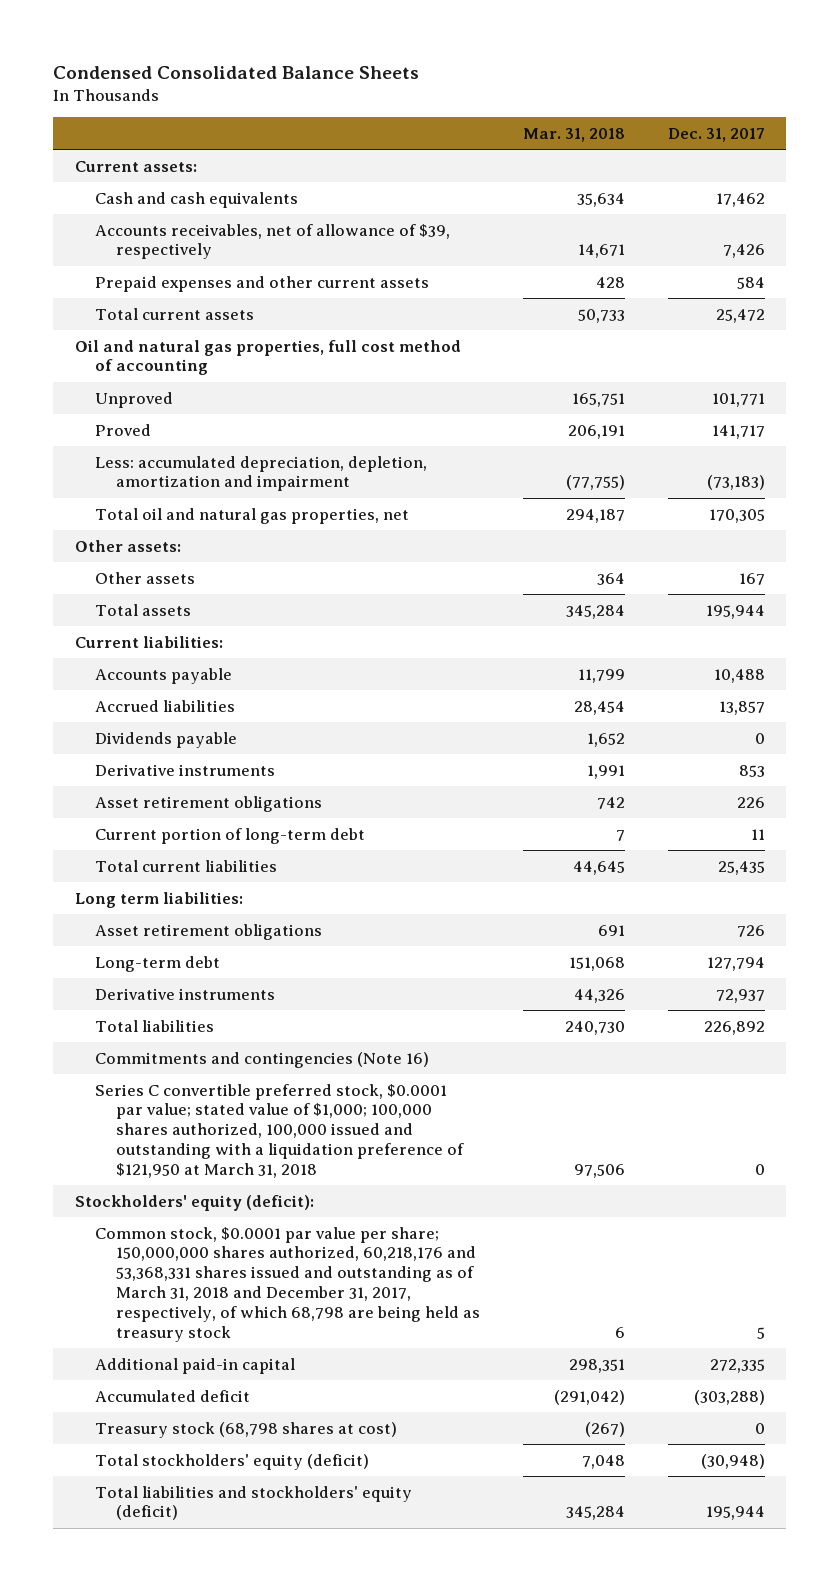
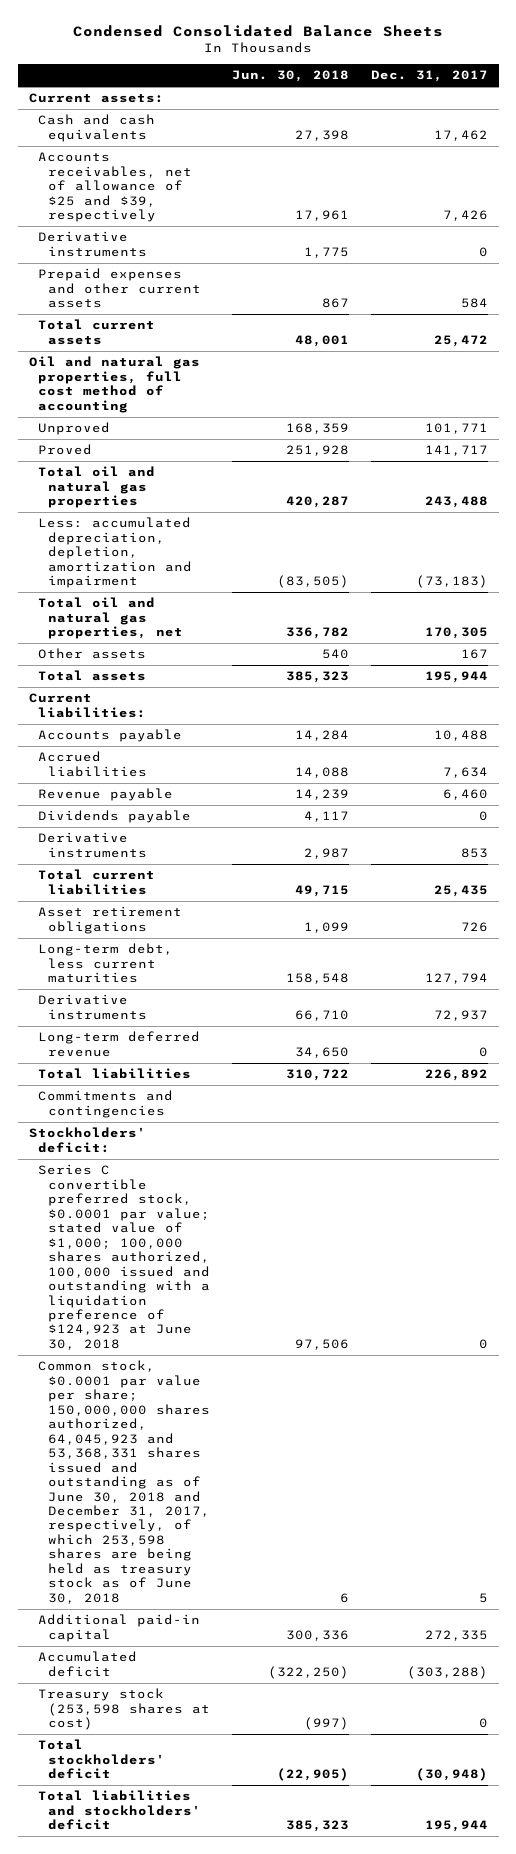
- | Mar. 31, 2018 | Dec. 31, 2017
+ | Jun. 30, 2018 | Dec. 31, 2017
- Accounts receivables, net of allowance of $39, respectively | 14,671 | 7,426
+ Accounts receivables, net of allowance of $25 and $39, respectively | 17,961 | 7,426
+ Derivative instruments | 1,775 | 0
+ Total oil and natural gas properties | 420,287 | 243,488
- Other assets:
- Accrued liabilities | 28,454 | 13,857
+ Accrued liabilities | 14,088 | 7,634
+ Revenue payable | 14,239 | 6,460
- Asset retirement obligations | 742 | 226
- Current portion of long-term debt | 7 | 11
- Long term liabilities:
- Long-term debt | 151,068 | 127,794
+ Long-term debt, less current maturities | 158,548 | 127,794
+ Long-term deferred revenue | 34,650 | 0
- Commitments and contingencies (Note 16)
- Series C convertible preferred stock, $0.0001 par value; stated value of $1,000; 100,000 shares authorized, 100,000 issued and outstanding with a liquidation preference of $121,950 at March 31, 2018 | 97,506 | 0
- Stockholders' equity (deficit):
- Common stock, $0.0001 par value per share; 150,000,000 shares authorized, 60,218,176 and 53,368,331 shares issued and outstanding as of March 31, 2018 and December 31, 2017, respectively, of which 68,798 are being held as treasury stock | 6 | 5
+ Commitments and contingencies
+ Stockholders' deficit:
+ Series C convertible preferred stock, $0.0001 par value; stated value of $1,000; 100,000 shares authorized, 100,000 issued and outstanding with a liquidation preference of $124,923 at June 30, 2018 | 97,506 | 0
+ Common stock, $0.0001 par value per share; 150,000,000 shares authorized, 64,045,923 and 53,368,331 shares issued and outstanding as of June 30, 2018 and December 31, 2017, respectively, of which 253,598 shares are being held as treasury stock as of June 30, 2018 | 6 | 5
- Treasury stock (68,798 shares at cost) | (267) | 0
- Total stockholders' equity (deficit) | 7,048 | (30,948)
- Total liabilities and stockholders' equity (deficit) | 345,284 | 195,944
+ Treasury stock (253,598 shares at cost) | (997) | 0
+ Total stockholders' deficit | (22,905) | (30,948)
+ Total liabilities and stockholders' deficit | 385,323 | 195,944

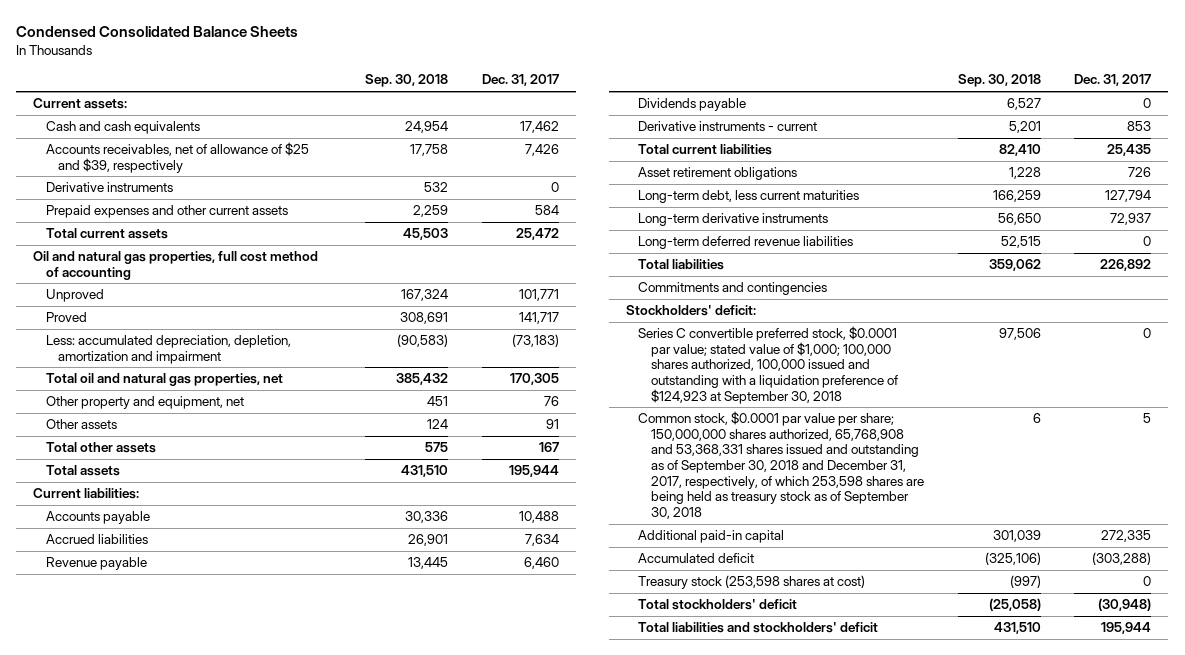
- | Jun. 30, 2018 | Dec. 31, 2017
+ | Sep. 30, 2018 | Dec. 31, 2017
- Total oil and natural gas properties | 420,287 | 243,488
- Other assets | 540 | 167
+ Other property and equipment, net | 451 | 76
+ Other assets | 124 | 91
+ Total other assets | 575 | 167
- Derivative instruments | 2,987 | 853
+ Derivative instruments - current | 5,201 | 853
- Derivative instruments | 66,710 | 72,937
- Long-term deferred revenue | 34,650 | 0
+ Long-term derivative instruments | 56,650 | 72,937
+ Long-term deferred revenue liabilities | 52,515 | 0
- Series C convertible preferred stock, $0.0001 par value; stated value of $1,000; 100,000 shares authorized, 100,000 issued and outstanding with a liquidation preference of $124,923 at June 30, 2018 | 97,506 | 0
- Common stock, $0.0001 par value per share; 150,000,000 shares authorized, 64,045,923 and 53,368,331 shares issued and outstanding as of June 30, 2018 and December 31, 2017, respectively, of which 253,598 shares are being held as treasury stock as of June 30, 2018 | 6 | 5
+ Series C convertible preferred stock, $0.0001 par value; stated value of $1,000; 100,000 shares authorized, 100,000 issued and outstanding with a liquidation preference of $124,923 at September 30, 2018 | 97,506 | 0
+ Common stock, $0.0001 par value per share; 150,000,000 shares authorized, 65,768,908 and 53,368,331 shares issued and outstanding as of September 30, 2018 and December 31, 2017, respectively, of which 253,598 shares are being held as treasury stock as of September 30, 2018 | 6 | 5

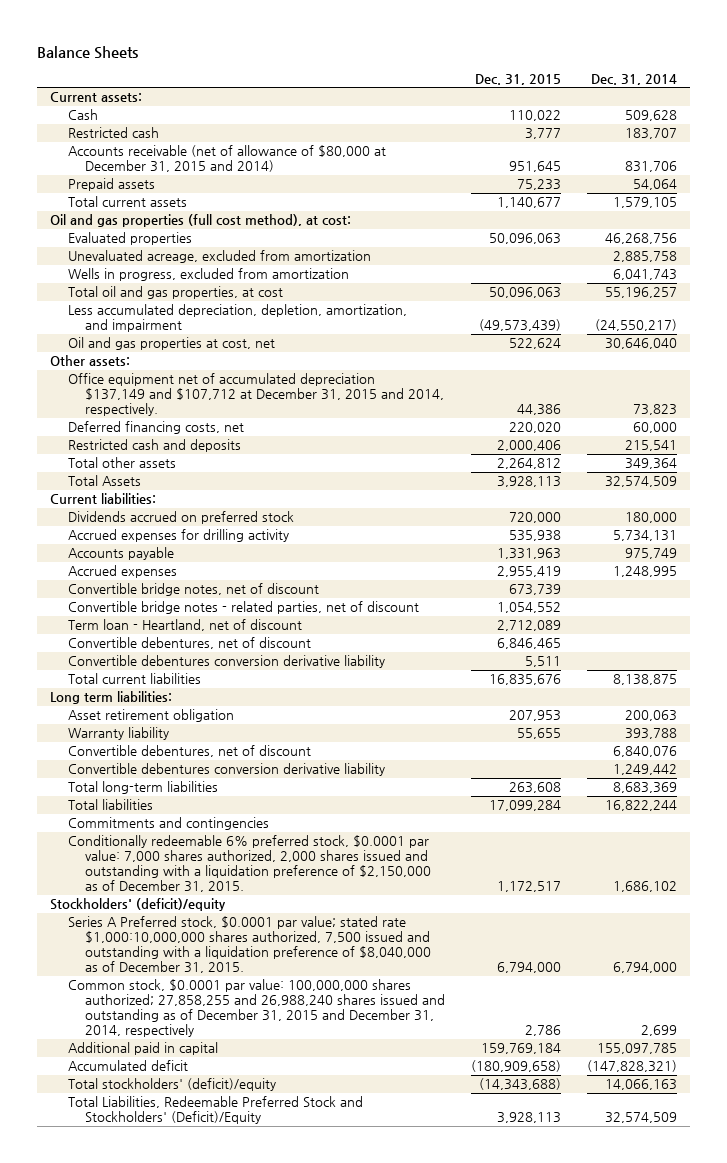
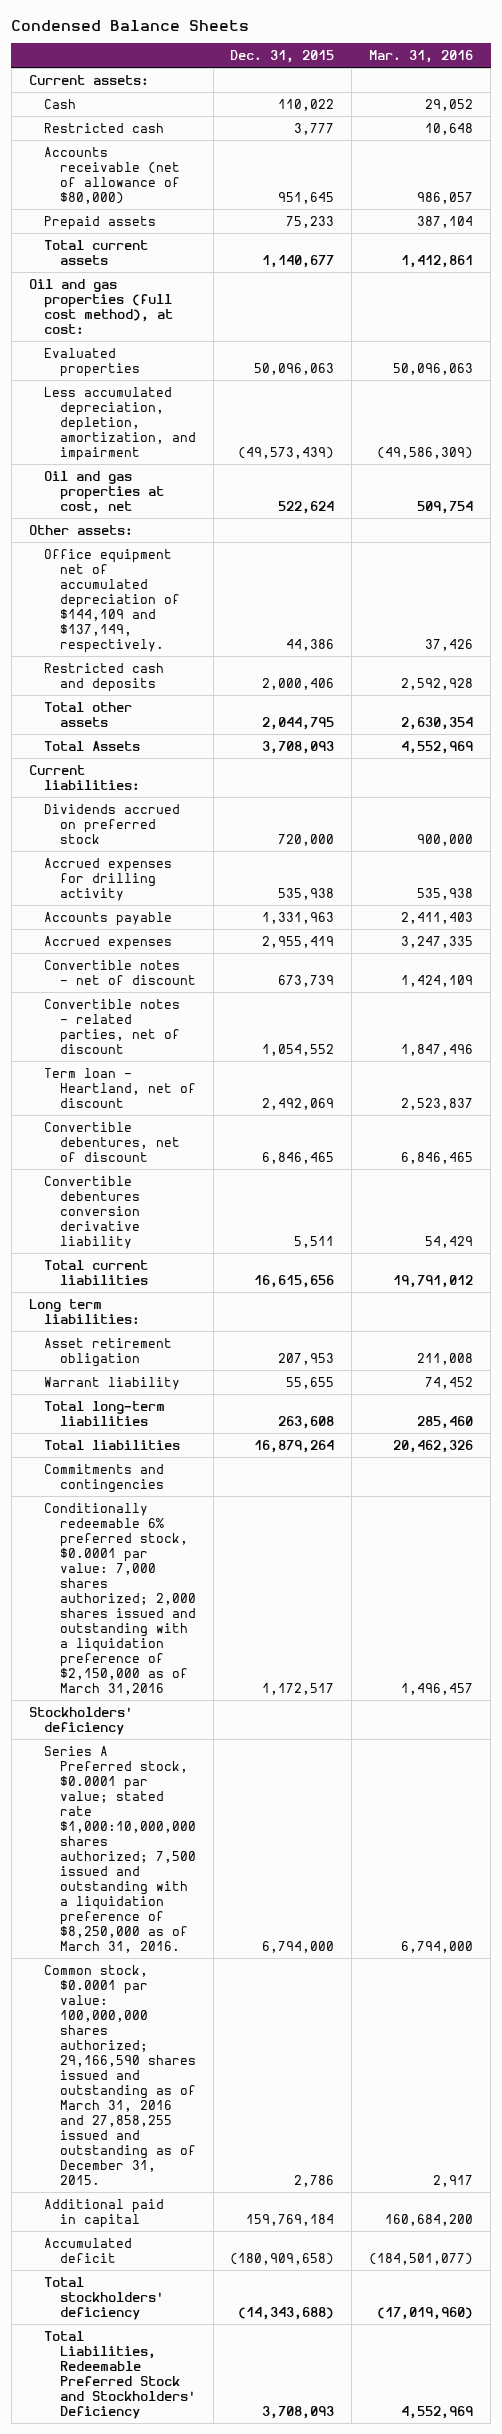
- Balance Sheets
+ Condensed Balance Sheets
- | Dec. 31, 2015 | Dec. 31, 2014
+ | Dec. 31, 2015 | Mar. 31, 2016
- Accounts receivable (net of allowance of $80,000 at December 31, 2015 and 2014) | 951,645 | 831,706
+ Accounts receivable (net of allowance of $80,000) | 951,645 | 986,057
- Unevaluated acreage, excluded from amortization | | 2,885,758
- Wells in progress, excluded from amortization | | 6,041,743
- Total oil and gas properties, at cost | 50,096,063 | 55,196,257
- Office equipment net of accumulated depreciation $137,149 and $107,712 at December 31, 2015 and 2014, respectively. | 44,386 | 73,823
- Deferred financing costs, net | 220,020 | 60,000
+ Office equipment net of accumulated depreciation of $144,109 and $137,149, respectively. | 44,386 | 37,426
- Total other assets | 2,264,812 | 349,364
- Total Assets | 3,928,113 | 32,574,509
+ Total other assets | 2,044,795 | 2,630,354
+ Total Assets | 3,708,093 | 4,552,969
- Convertible bridge notes, net of discount | 673,739 |
- Convertible bridge notes - related parties, net of discount | 1,054,552 |
- Term loan - Heartland, net of discount | 2,712,089 |
+ Convertible notes - net of discount | 673,739 | 1,424,109
+ Convertible notes - related parties, net of discount | 1,054,552 | 1,847,496
+ Term loan - Heartland, net of discount | 2,492,069 | 2,523,837
- Total current liabilities | 16,835,676 | 8,138,875
+ Total current liabilities | 16,615,656 | 19,791,012
- Warranty liability | 55,655 | 393,788
- Convertible debentures, net of discount | | 6,840,076
- Convertible debentures conversion derivative liability | | 1,249,442
+ Warrant liability | 55,655 | 74,452
- Total liabilities | 17,099,284 | 16,822,244
+ Total liabilities | 16,879,264 | 20,462,326
- Conditionally redeemable 6% preferred stock, $0.0001 par value: 7,000 shares authorized, 2,000 shares issued and outstanding with a liquidation preference of $2,150,000 as of December 31, 2015. | 1,172,517 | 1,686,102
- Stockholders' (deficit)/equity
- Series A Preferred stock, $0.0001 par value; stated rate $1,000:10,000,000 shares authorized, 7,500 issued and outstanding with a liquidation preference of $8,040,000 as of December 31, 2015. | 6,794,000 | 6,794,000
- Common stock, $0.0001 par value: 100,000,000 shares authorized; 27,858,255 and 26,988,240 shares issued and outstanding as of December 31, 2015 and December 31, 2014, respectively | 2,786 | 2,699
+ Conditionally redeemable 6% preferred stock, $0.0001 par value: 7,000 shares authorized; 2,000 shares issued and outstanding with a liquidation preference of $2,150,000 as of March 31,2016 | 1,172,517 | 1,496,457
+ Stockholders' deficiency
+ Series A Preferred stock, $0.0001 par value; stated rate $1,000:10,000,000 shares authorized; 7,500 issued and outstanding with a liquidation preference of $8,250,000 as of March 31, 2016. | 6,794,000 | 6,794,000
+ Common stock, $0.0001 par value: 100,000,000 shares authorized; 29,166,590 shares issued and outstanding as of March 31, 2016 and 27,858,255 issued and outstanding as of December 31, 2015. | 2,786 | 2,917
- Total stockholders' (deficit)/equity | (14,343,688) | 14,066,163
- Total Liabilities, Redeemable Preferred Stock and Stockholders' (Deficit)/Equity | 3,928,113 | 32,574,509
+ Total stockholders' deficiency | (14,343,688) | (17,019,960)
+ Total Liabilities, Redeemable Preferred Stock and Stockholders' Deficiency | 3,708,093 | 4,552,969

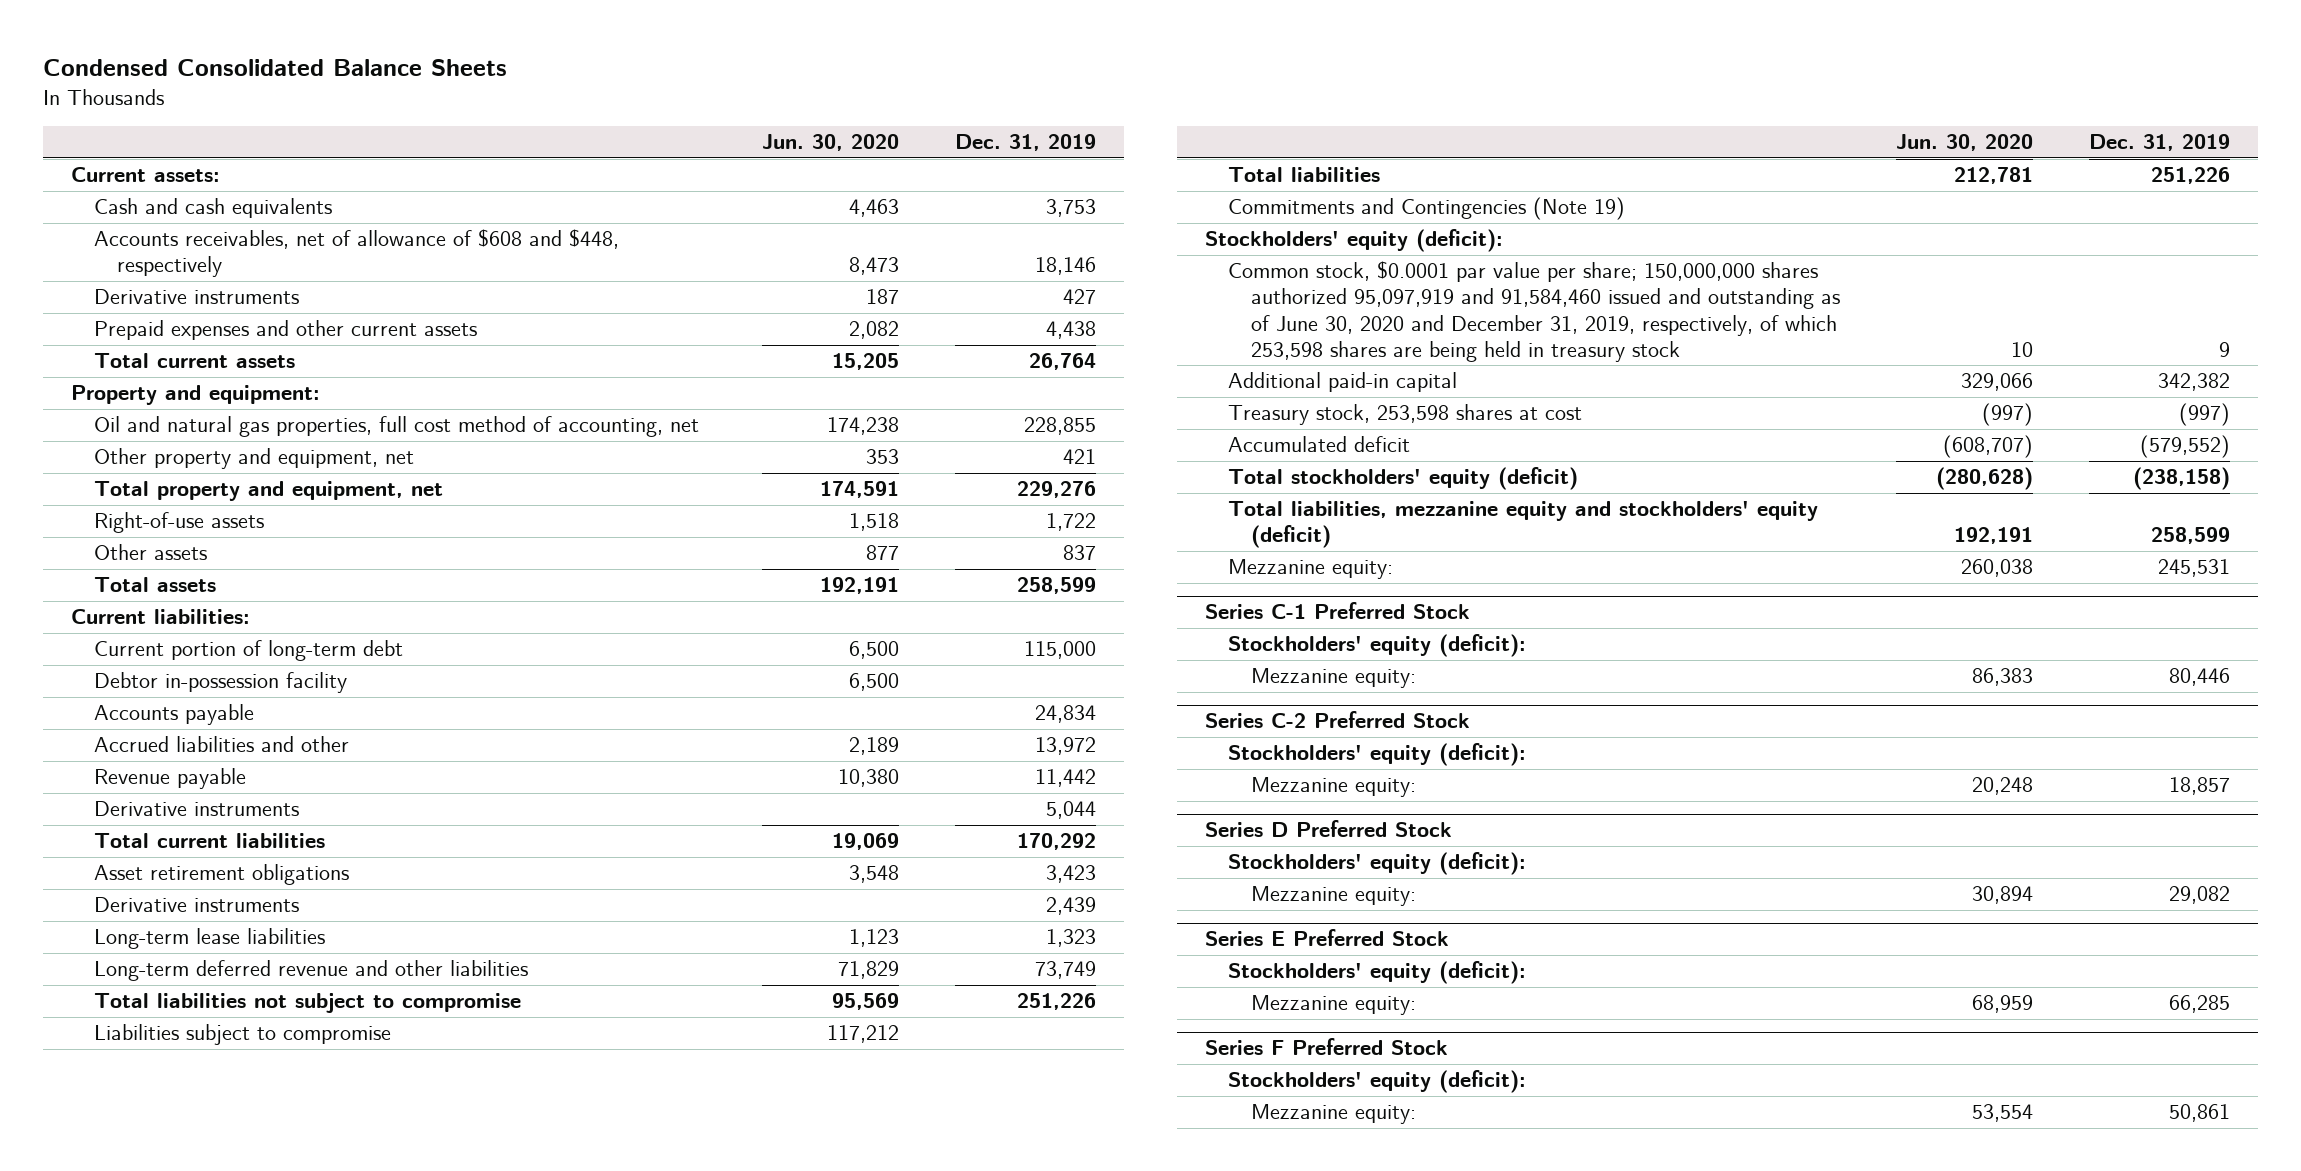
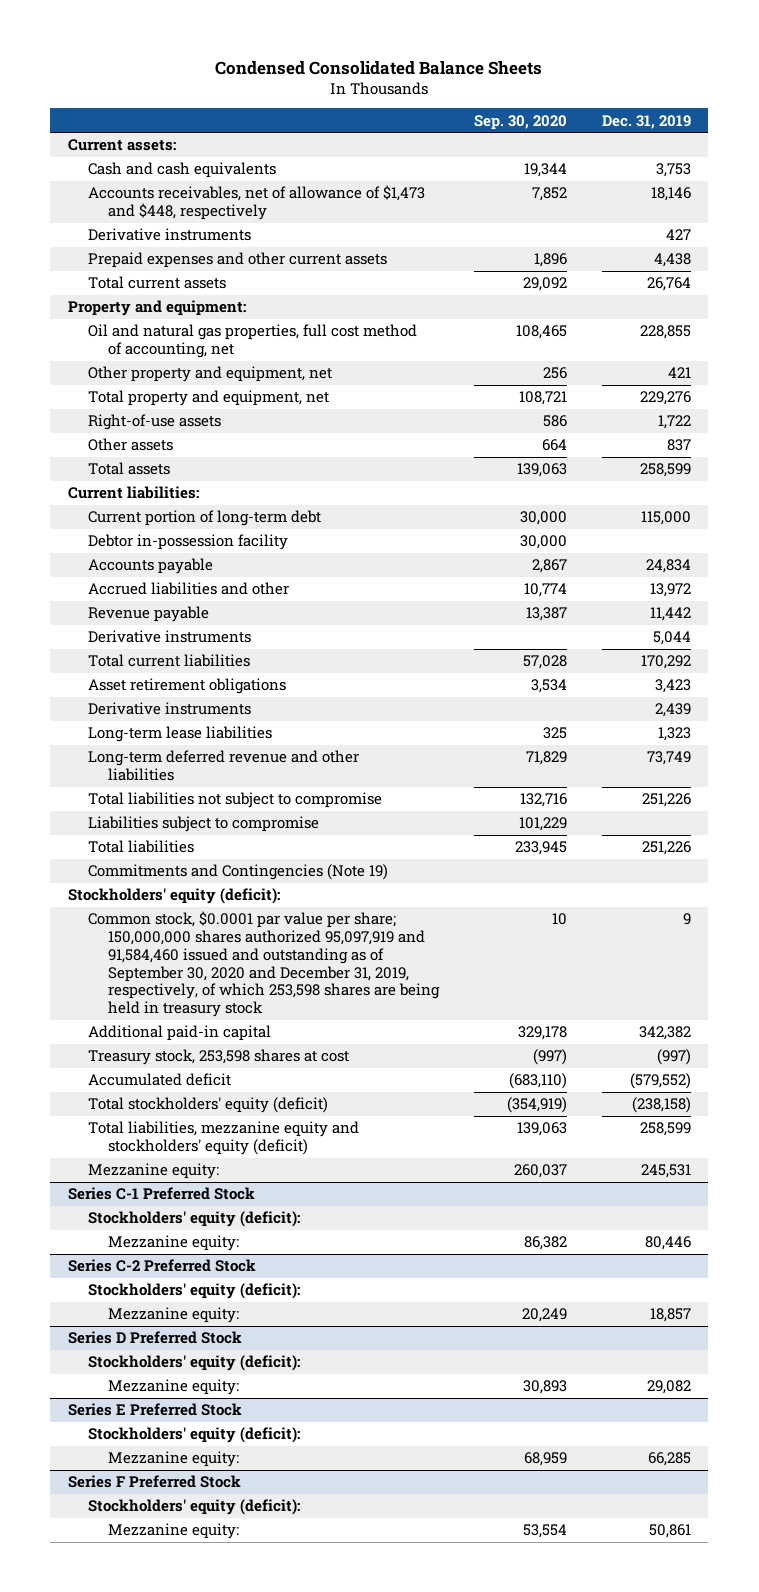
- | Jun. 30, 2020 | Dec. 31, 2019
+ | Sep. 30, 2020 | Dec. 31, 2019
- Accounts receivables, net of allowance of $608 and $448, respectively | 8,473 | 18,146
+ Accounts receivables, net of allowance of $1,473 and $448, respectively | 7,852 | 18,146
- Common stock, $0.0001 par value per share; 150,000,000 shares authorized 95,097,919 and 91,584,460 issued and outstanding as of June 30, 2020 and December 31, 2019, respectively, of which 253,598 shares are being held in treasury stock | 10 | 9
+ Common stock, $0.0001 par value per share; 150,000,000 shares authorized 95,097,919 and 91,584,460 issued and outstanding as of September 30, 2020 and December 31, 2019, respectively, of which 253,598 shares are being held in treasury stock | 10 | 9

